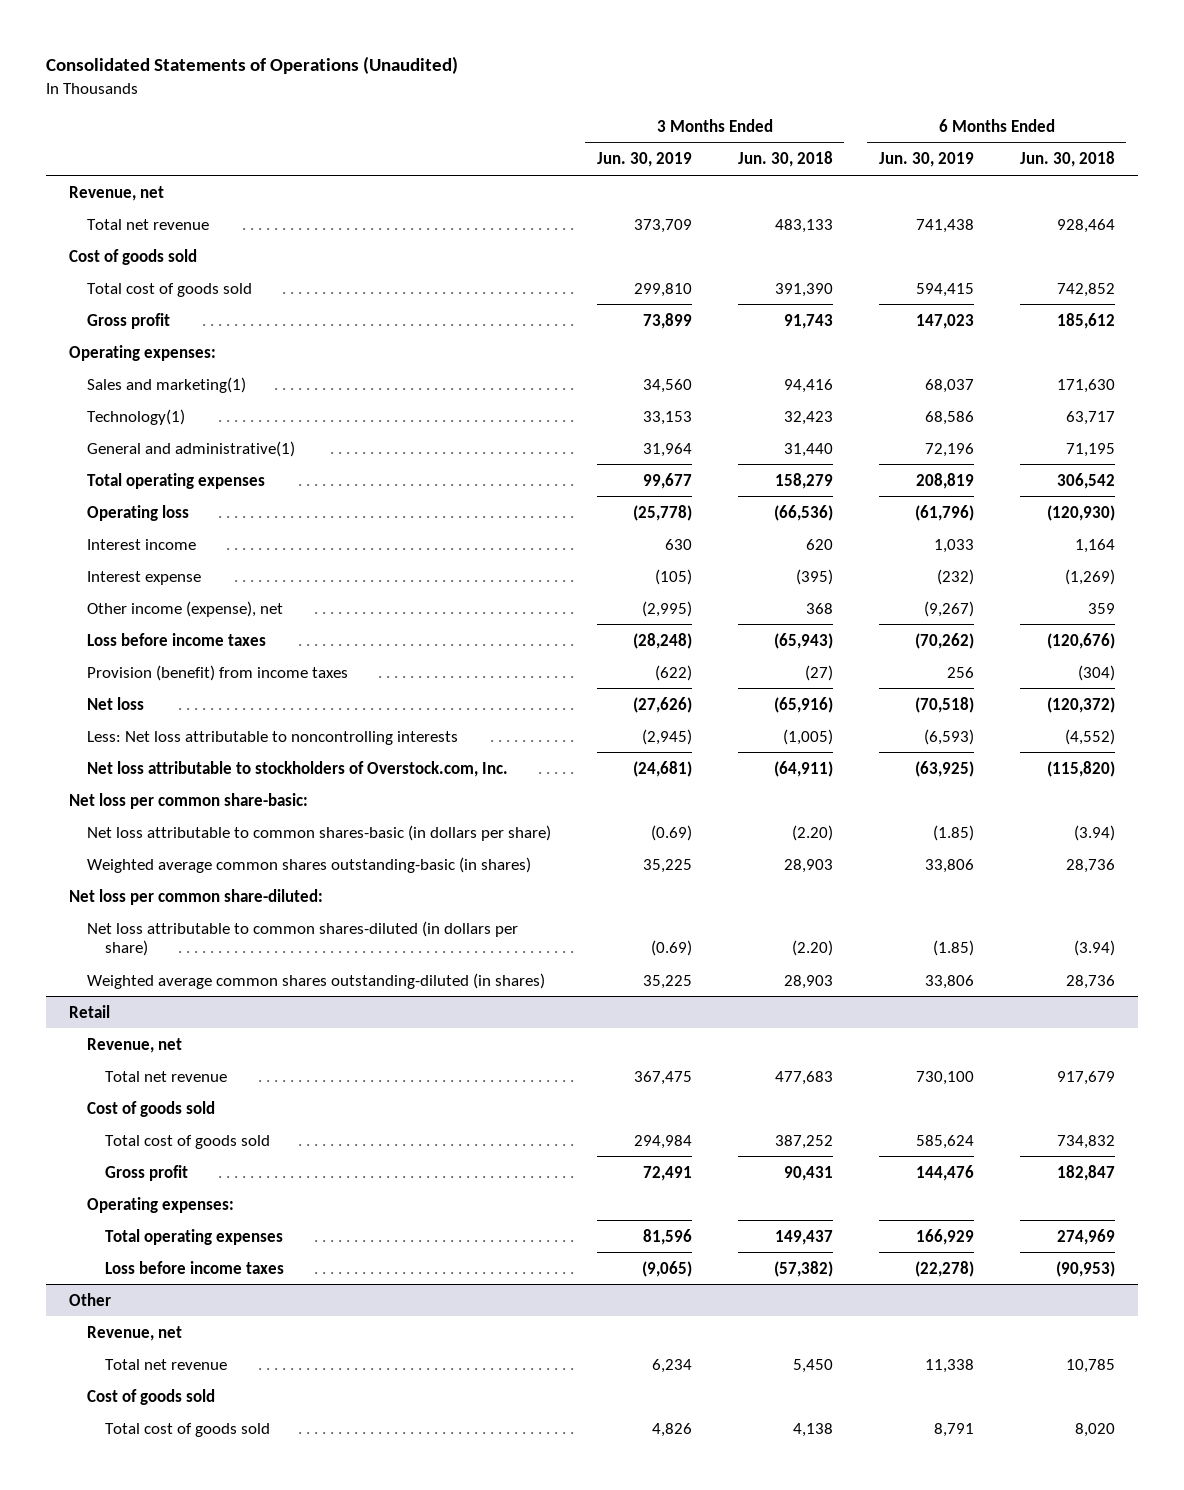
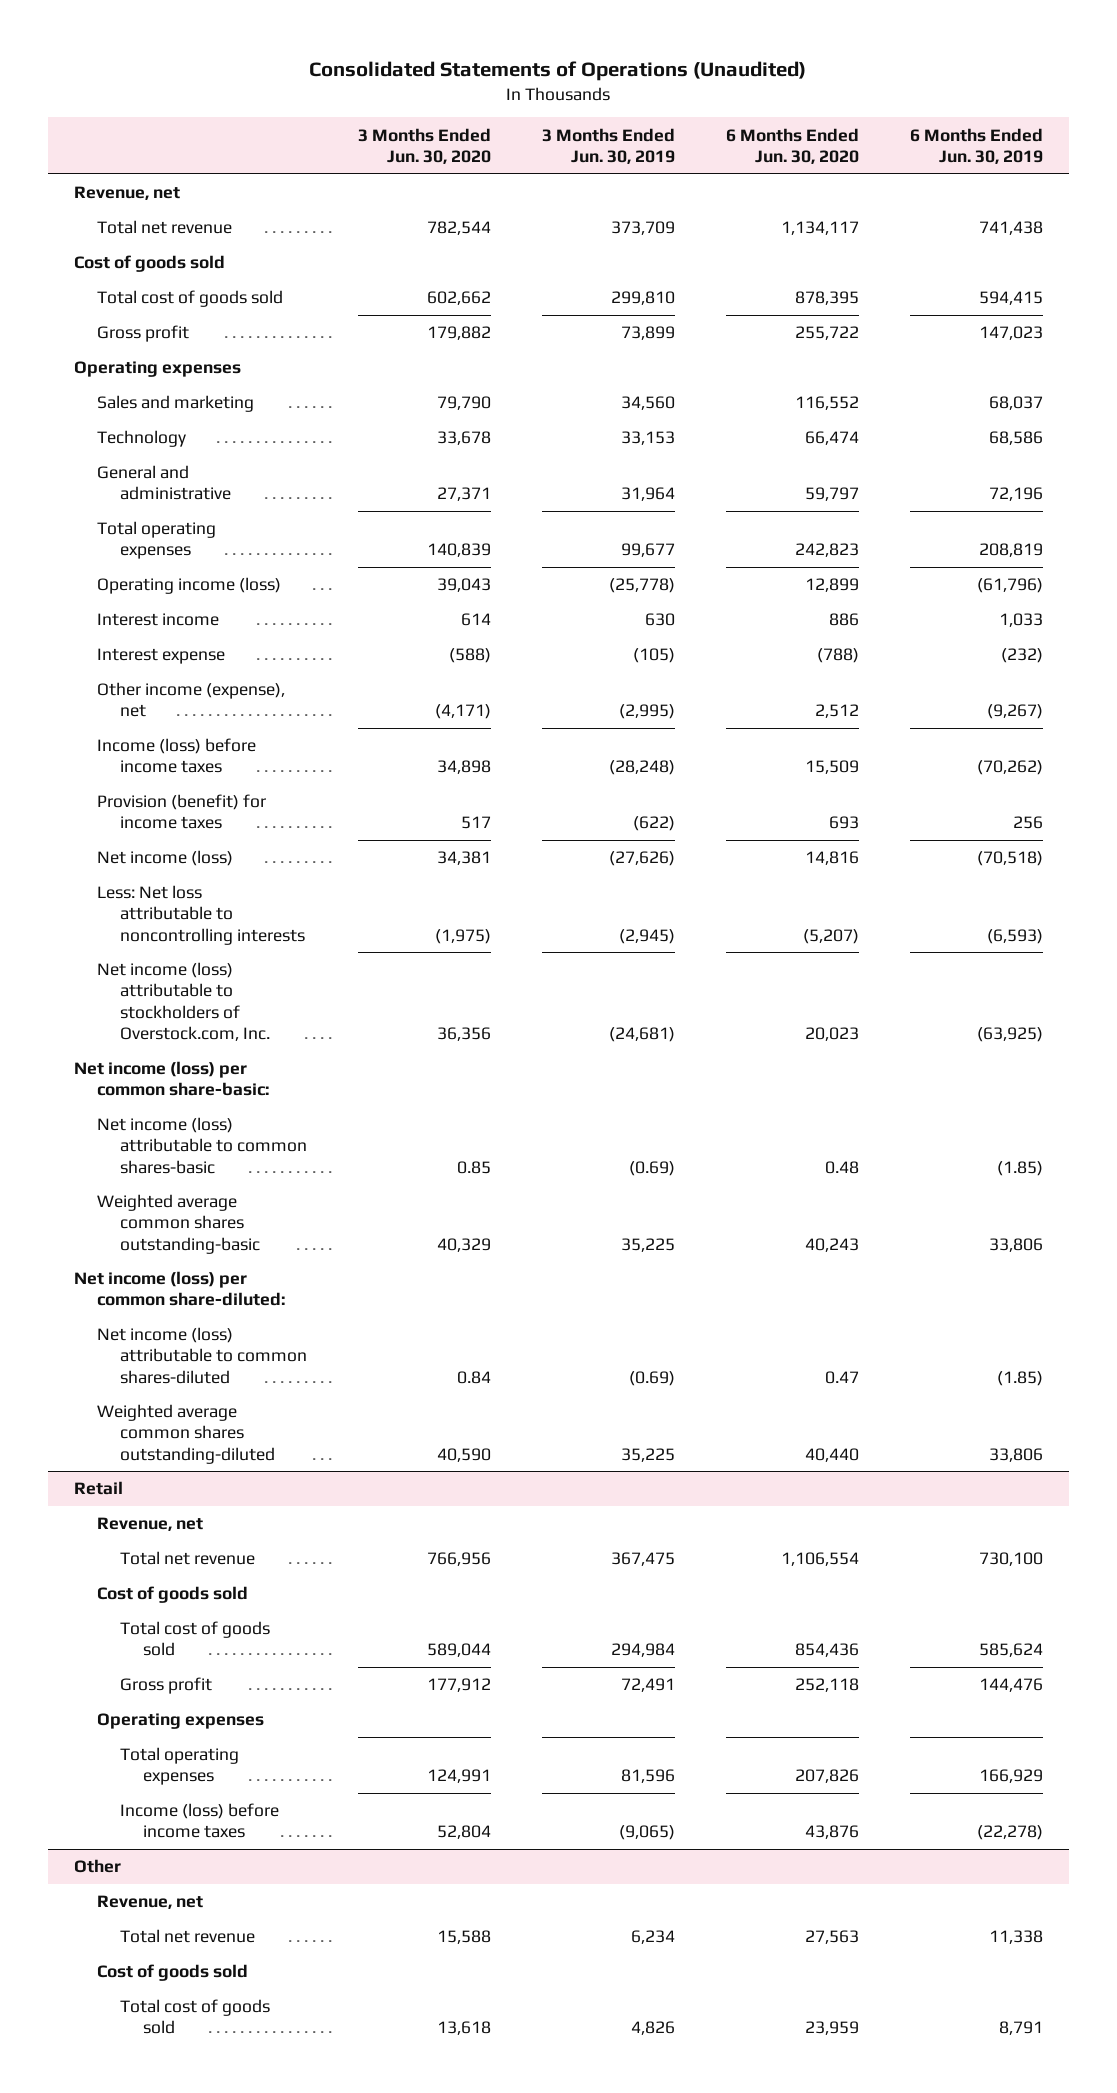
- | 3 Months Ended Jun. 30, 2019 | 3 Months Ended Jun. 30, 2018 | 6 Months Ended Jun. 30, 2019 | 6 Months Ended Jun. 30, 2018
+ | 3 Months Ended Jun. 30, 2020 | 3 Months Ended Jun. 30, 2019 | 6 Months Ended Jun. 30, 2020 | 6 Months Ended Jun. 30, 2019
- Operating expenses:
- Sales and marketing(1) | 34,560 | 94,416 | 68,037 | 171,630
- Technology(1) | 33,153 | 32,423 | 68,586 | 63,717
- General and administrative(1) | 31,964 | 31,440 | 72,196 | 71,195
+ Operating expenses
+ Sales and marketing | 79,790 | 34,560 | 116,552 | 68,037
+ Technology | 33,678 | 33,153 | 66,474 | 68,586
+ General and administrative | 27,371 | 31,964 | 59,797 | 72,196
- Operating loss | (25,778) | (66,536) | (61,796) | (120,930)
+ Operating income (loss) | 39,043 | (25,778) | 12,899 | (61,796)
- Loss before income taxes | (28,248) | (65,943) | (70,262) | (120,676)
- Provision (benefit) from income taxes | (622) | (27) | 256 | (304)
- Net loss | (27,626) | (65,916) | (70,518) | (120,372)
+ Income (loss) before income taxes | 34,898 | (28,248) | 15,509 | (70,262)
+ Provision (benefit) for income taxes | 517 | (622) | 693 | 256
+ Net income (loss) | 34,381 | (27,626) | 14,816 | (70,518)
- Net loss attributable to stockholders of Overstock.com, Inc. | (24,681) | (64,911) | (63,925) | (115,820)
- Net loss per common share-basic:
- Net loss attributable to common shares-basic (in dollars per share) | (0.69) | (2.20) | (1.85) | (3.94)
- Weighted average common shares outstanding-basic (in shares) | 35,225 | 28,903 | 33,806 | 28,736
- Net loss per common share-diluted:
- Net loss attributable to common shares-diluted (in dollars per share) | (0.69) | (2.20) | (1.85) | (3.94)
- Weighted average common shares outstanding-diluted (in shares) | 35,225 | 28,903 | 33,806 | 28,736
+ Net income (loss) attributable to stockholders of Overstock.com, Inc. | 36,356 | (24,681) | 20,023 | (63,925)
+ Net income (loss) per common share-basic:
+ Net income (loss) attributable to common shares-basic | 0.85 | (0.69) | 0.48 | (1.85)
+ Weighted average common shares outstanding-basic | 40,329 | 35,225 | 40,243 | 33,806
+ Net income (loss) per common share-diluted:
+ Net income (loss) attributable to common shares-diluted | 0.84 | (0.69) | 0.47 | (1.85)
+ Weighted average common shares outstanding-diluted | 40,590 | 35,225 | 40,440 | 33,806
@ Retail
- Operating expenses:
+ Operating expenses
- Loss before income taxes | (9,065) | (57,382) | (22,278) | (90,953)
+ Income (loss) before income taxes | 52,804 | (9,065) | 43,876 | (22,278)

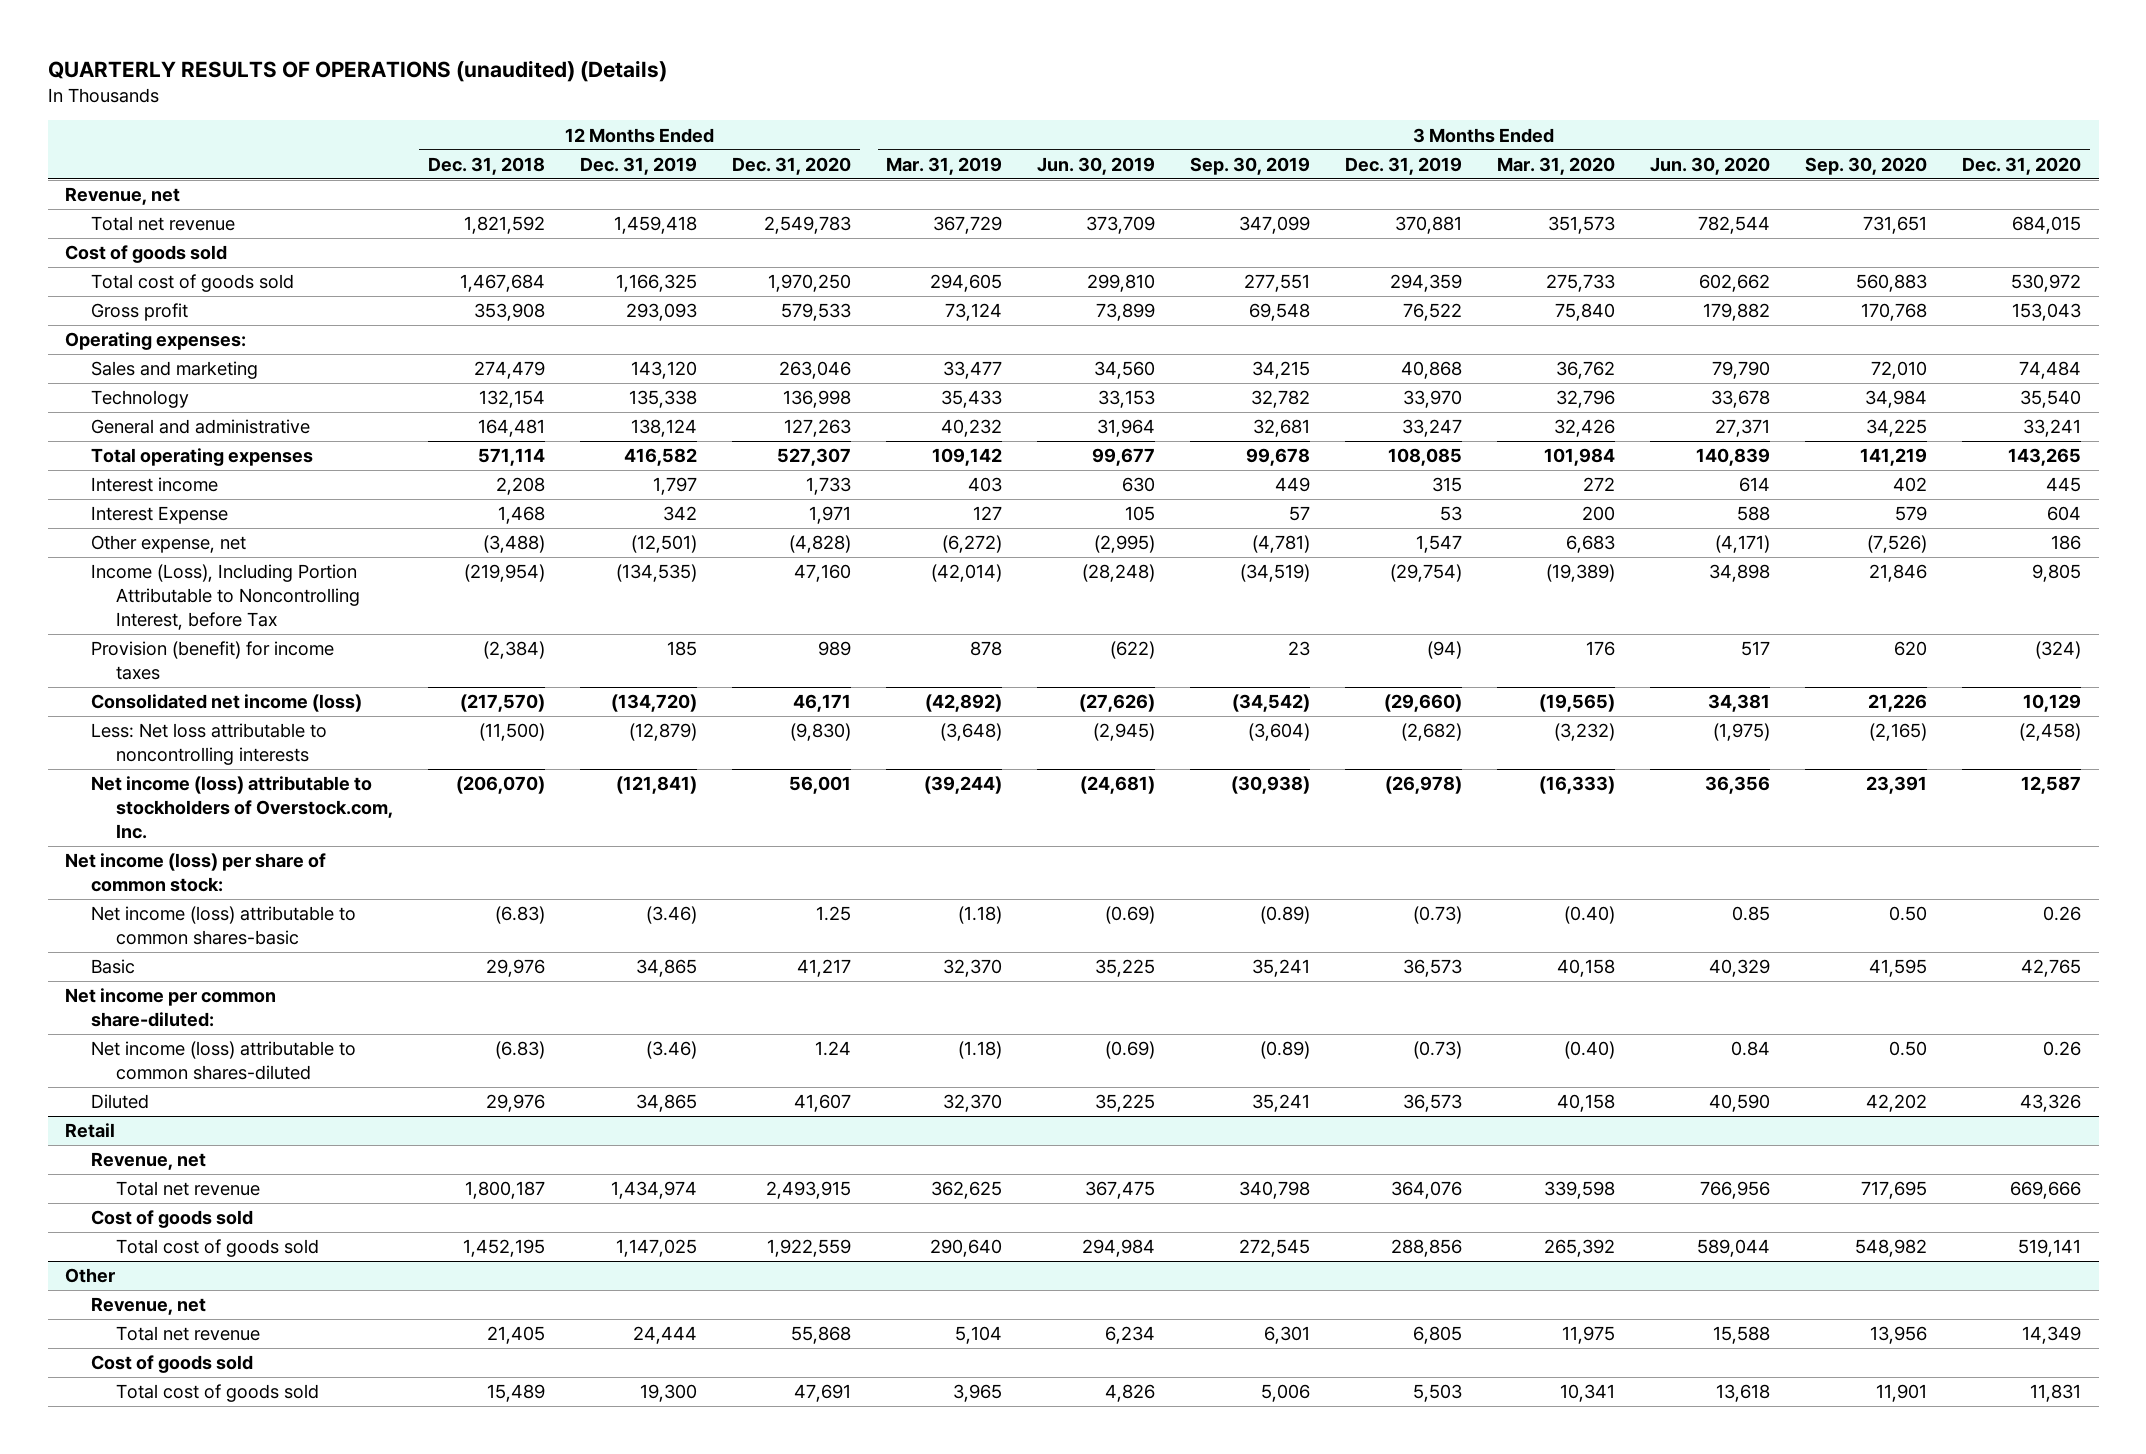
- Consolidated Statements of Operations (Unaudited)
+ QUARTERLY RESULTS OF OPERATIONS (unaudited) (Details)
- | 3 Months Ended Jun. 30, 2020 | 3 Months Ended Jun. 30, 2019 | 6 Months Ended Jun. 30, 2020 | 6 Months Ended Jun. 30, 2019
+ | 12 Months Ended Dec. 31, 2018 | 12 Months Ended Dec. 31, 2019 | 12 Months Ended Dec. 31, 2020 | 3 Months Ended Mar. 31, 2019 | 3 Months Ended Jun. 30, 2019 | 3 Months Ended Sep. 30, 2019 | 3 Months Ended Dec. 31, 2019 | 3 Months Ended Mar. 31, 2020 | 3 Months Ended Jun. 30, 2020 | 3 Months Ended Sep. 30, 2020 | 3 Months Ended Dec. 31, 2020
- Operating expenses
+ Operating expenses:
- Operating income (loss) | 39,043 | (25,778) | 12,899 | (61,796)
- Interest expense | (588) | (105) | (788) | (232)
- Other income (expense), net | (4,171) | (2,995) | 2,512 | (9,267)
- Income (loss) before income taxes | 34,898 | (28,248) | 15,509 | (70,262)
+ Interest Expense | 1,468 | 342 | 1,971 | 127 | 105 | 57 | 53 | 200 | 588 | 579 | 604
+ Other expense, net | (3,488) | (12,501) | (4,828) | (6,272) | (2,995) | (4,781) | 1,547 | 6,683 | (4,171) | (7,526) | 186
+ Income (Loss), Including Portion Attributable to Noncontrolling Interest, before Tax | (219,954) | (134,535) | 47,160 | (42,014) | (28,248) | (34,519) | (29,754) | (19,389) | 34,898 | 21,846 | 9,805
- Net income (loss) | 34,381 | (27,626) | 14,816 | (70,518)
+ Consolidated net income (loss) | (217,570) | (134,720) | 46,171 | (42,892) | (27,626) | (34,542) | (29,660) | (19,565) | 34,381 | 21,226 | 10,129
- Net income (loss) per common share-basic:
+ Net income (loss) per share of common stock:
- Weighted average common shares outstanding-basic | 40,329 | 35,225 | 40,243 | 33,806
- Net income (loss) per common share-diluted:
+ Basic | 29,976 | 34,865 | 41,217 | 32,370 | 35,225 | 35,241 | 36,573 | 40,158 | 40,329 | 41,595 | 42,765
+ Net income per common share-diluted:
- Weighted average common shares outstanding-diluted | 40,590 | 35,225 | 40,440 | 33,806
+ Diluted | 29,976 | 34,865 | 41,607 | 32,370 | 35,225 | 35,241 | 36,573 | 40,158 | 40,590 | 42,202 | 43,326
@ Retail
- Gross profit | 177,912 | 72,491 | 252,118 | 144,476
- Operating expenses
- Total operating expenses | 124,991 | 81,596 | 207,826 | 166,929
- Income (loss) before income taxes | 52,804 | (9,065) | 43,876 | (22,278)

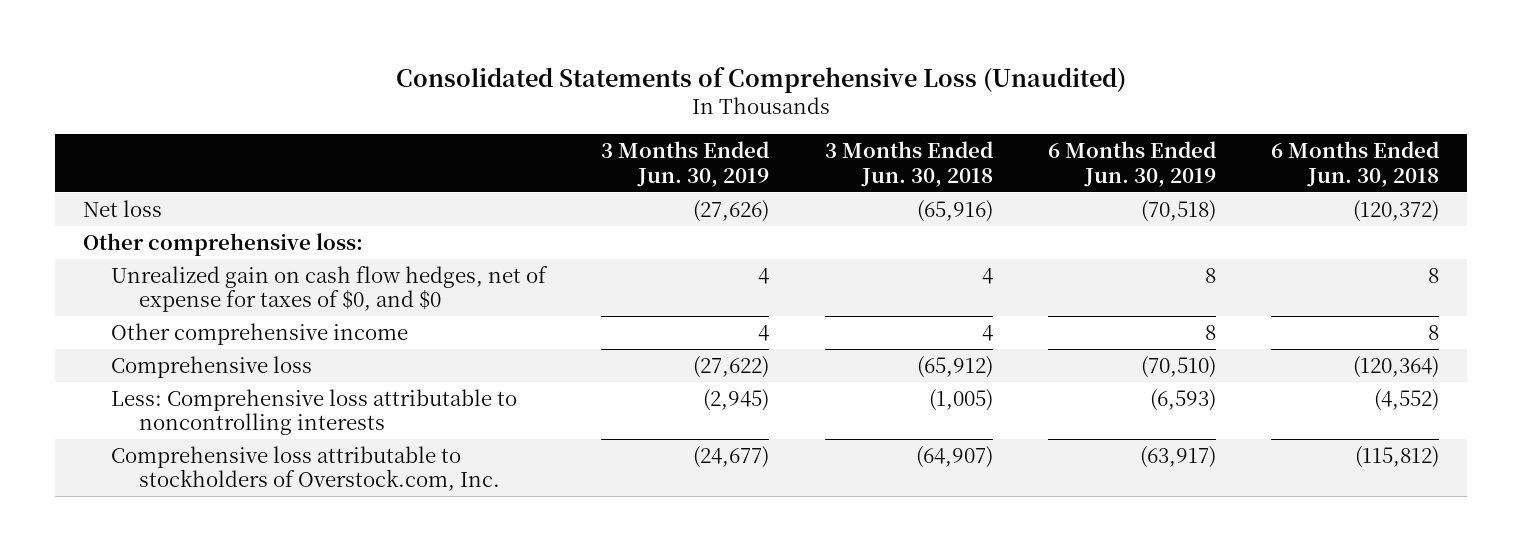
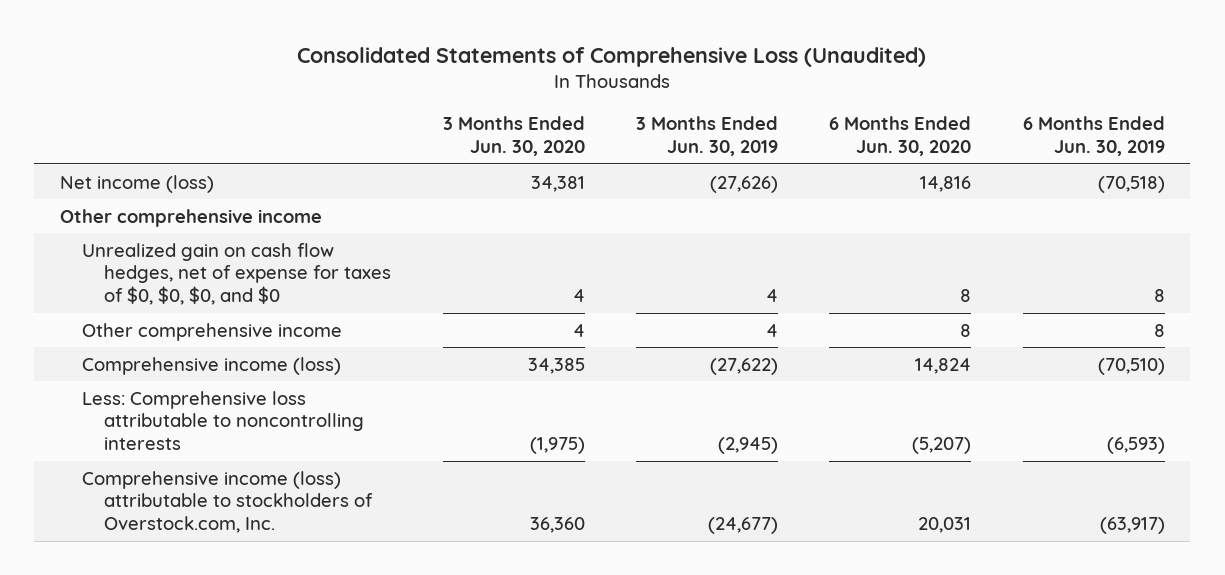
- | 3 Months Ended Jun. 30, 2019 | 3 Months Ended Jun. 30, 2018 | 6 Months Ended Jun. 30, 2019 | 6 Months Ended Jun. 30, 2018
+ | 3 Months Ended Jun. 30, 2020 | 3 Months Ended Jun. 30, 2019 | 6 Months Ended Jun. 30, 2020 | 6 Months Ended Jun. 30, 2019
- Net loss | (27,626) | (65,916) | (70,518) | (120,372)
- Other comprehensive loss:
- Unrealized gain on cash flow hedges, net of expense for taxes of $0, and $0 | 4 | 4 | 8 | 8
+ Net income (loss) | 34,381 | (27,626) | 14,816 | (70,518)
+ Other comprehensive income
+ Unrealized gain on cash flow hedges, net of expense for taxes of $0, $0, $0, and $0 | 4 | 4 | 8 | 8
- Comprehensive loss | (27,622) | (65,912) | (70,510) | (120,364)
+ Comprehensive income (loss) | 34,385 | (27,622) | 14,824 | (70,510)
- Comprehensive loss attributable to stockholders of Overstock.com, Inc. | (24,677) | (64,907) | (63,917) | (115,812)
+ Comprehensive income (loss) attributable to stockholders of Overstock.com, Inc. | 36,360 | (24,677) | 20,031 | (63,917)

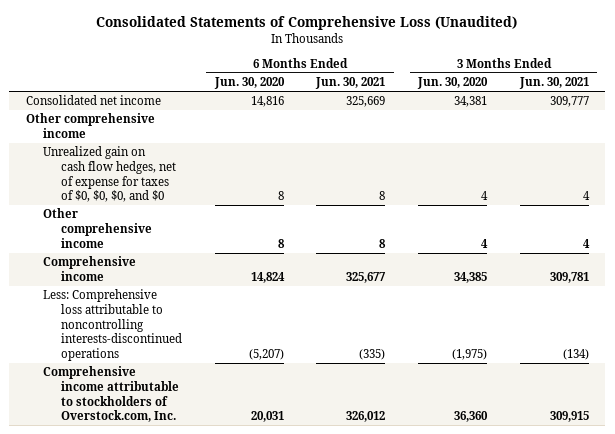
- | 3 Months Ended Jun. 30, 2020 | 3 Months Ended Jun. 30, 2019 | 6 Months Ended Jun. 30, 2020 | 6 Months Ended Jun. 30, 2019
+ | 6 Months Ended Jun. 30, 2020 | 6 Months Ended Jun. 30, 2021 | 3 Months Ended Jun. 30, 2020 | 3 Months Ended Jun. 30, 2021
- Net income (loss) | 34,381 | (27,626) | 14,816 | (70,518)
+ Consolidated net income | 14,816 | 325,669 | 34,381 | 309,777
- Comprehensive income (loss) | 34,385 | (27,622) | 14,824 | (70,510)
- Less: Comprehensive loss attributable to noncontrolling interests | (1,975) | (2,945) | (5,207) | (6,593)
- Comprehensive income (loss) attributable to stockholders of Overstock.com, Inc. | 36,360 | (24,677) | 20,031 | (63,917)
+ Comprehensive income | 14,824 | 325,677 | 34,385 | 309,781
+ Less: Comprehensive loss attributable to noncontrolling interests-discontinued operations | (5,207) | (335) | (1,975) | (134)
+ Comprehensive income attributable to stockholders of Overstock.com, Inc. | 20,031 | 326,012 | 36,360 | 309,915

